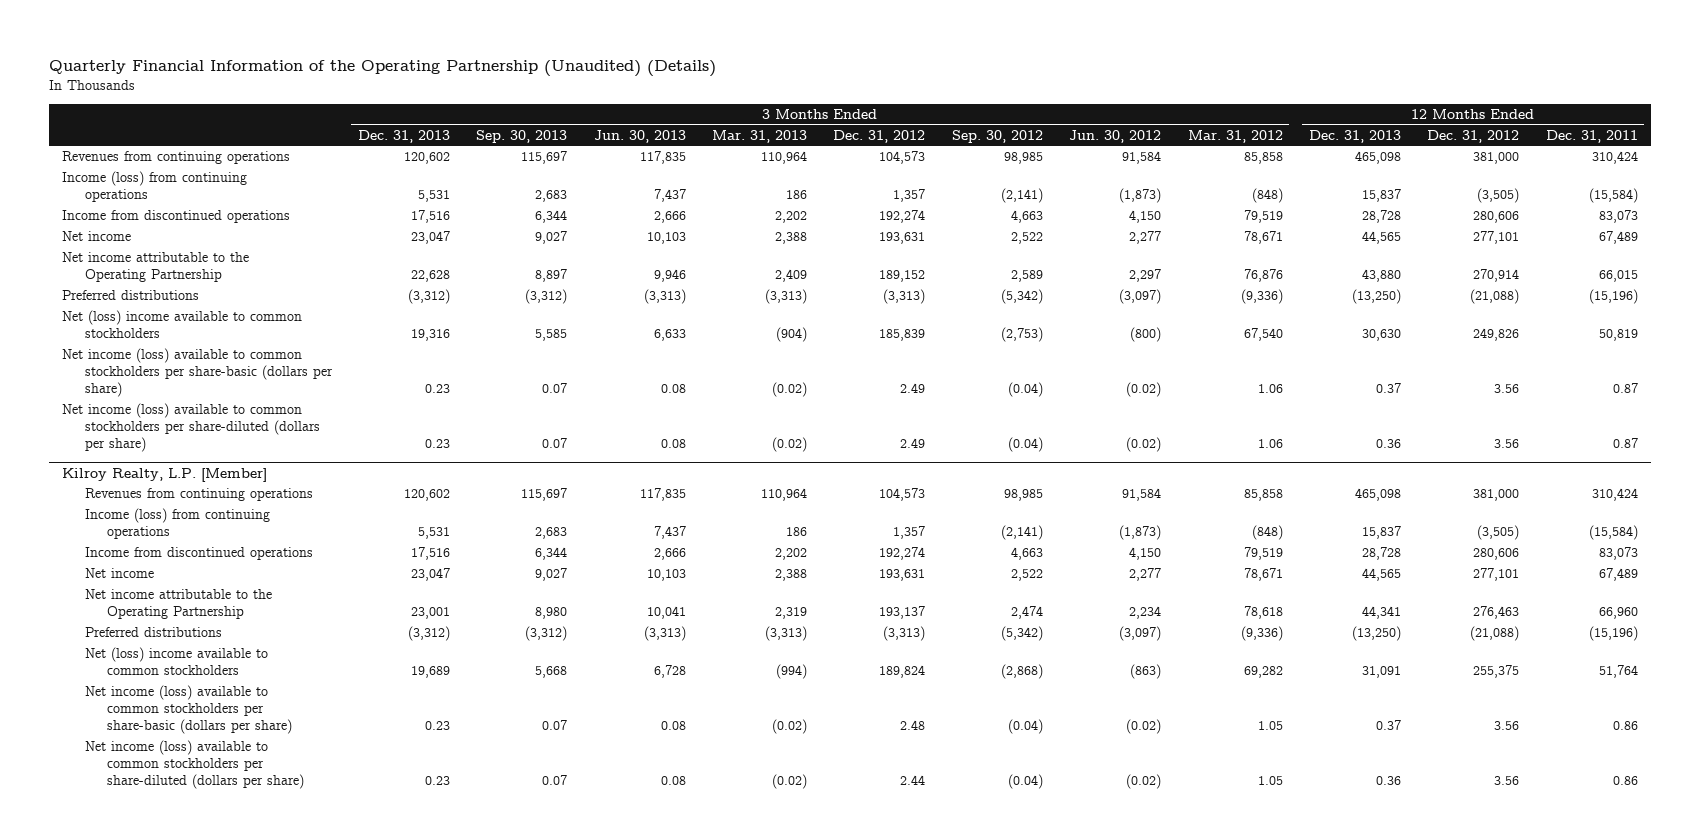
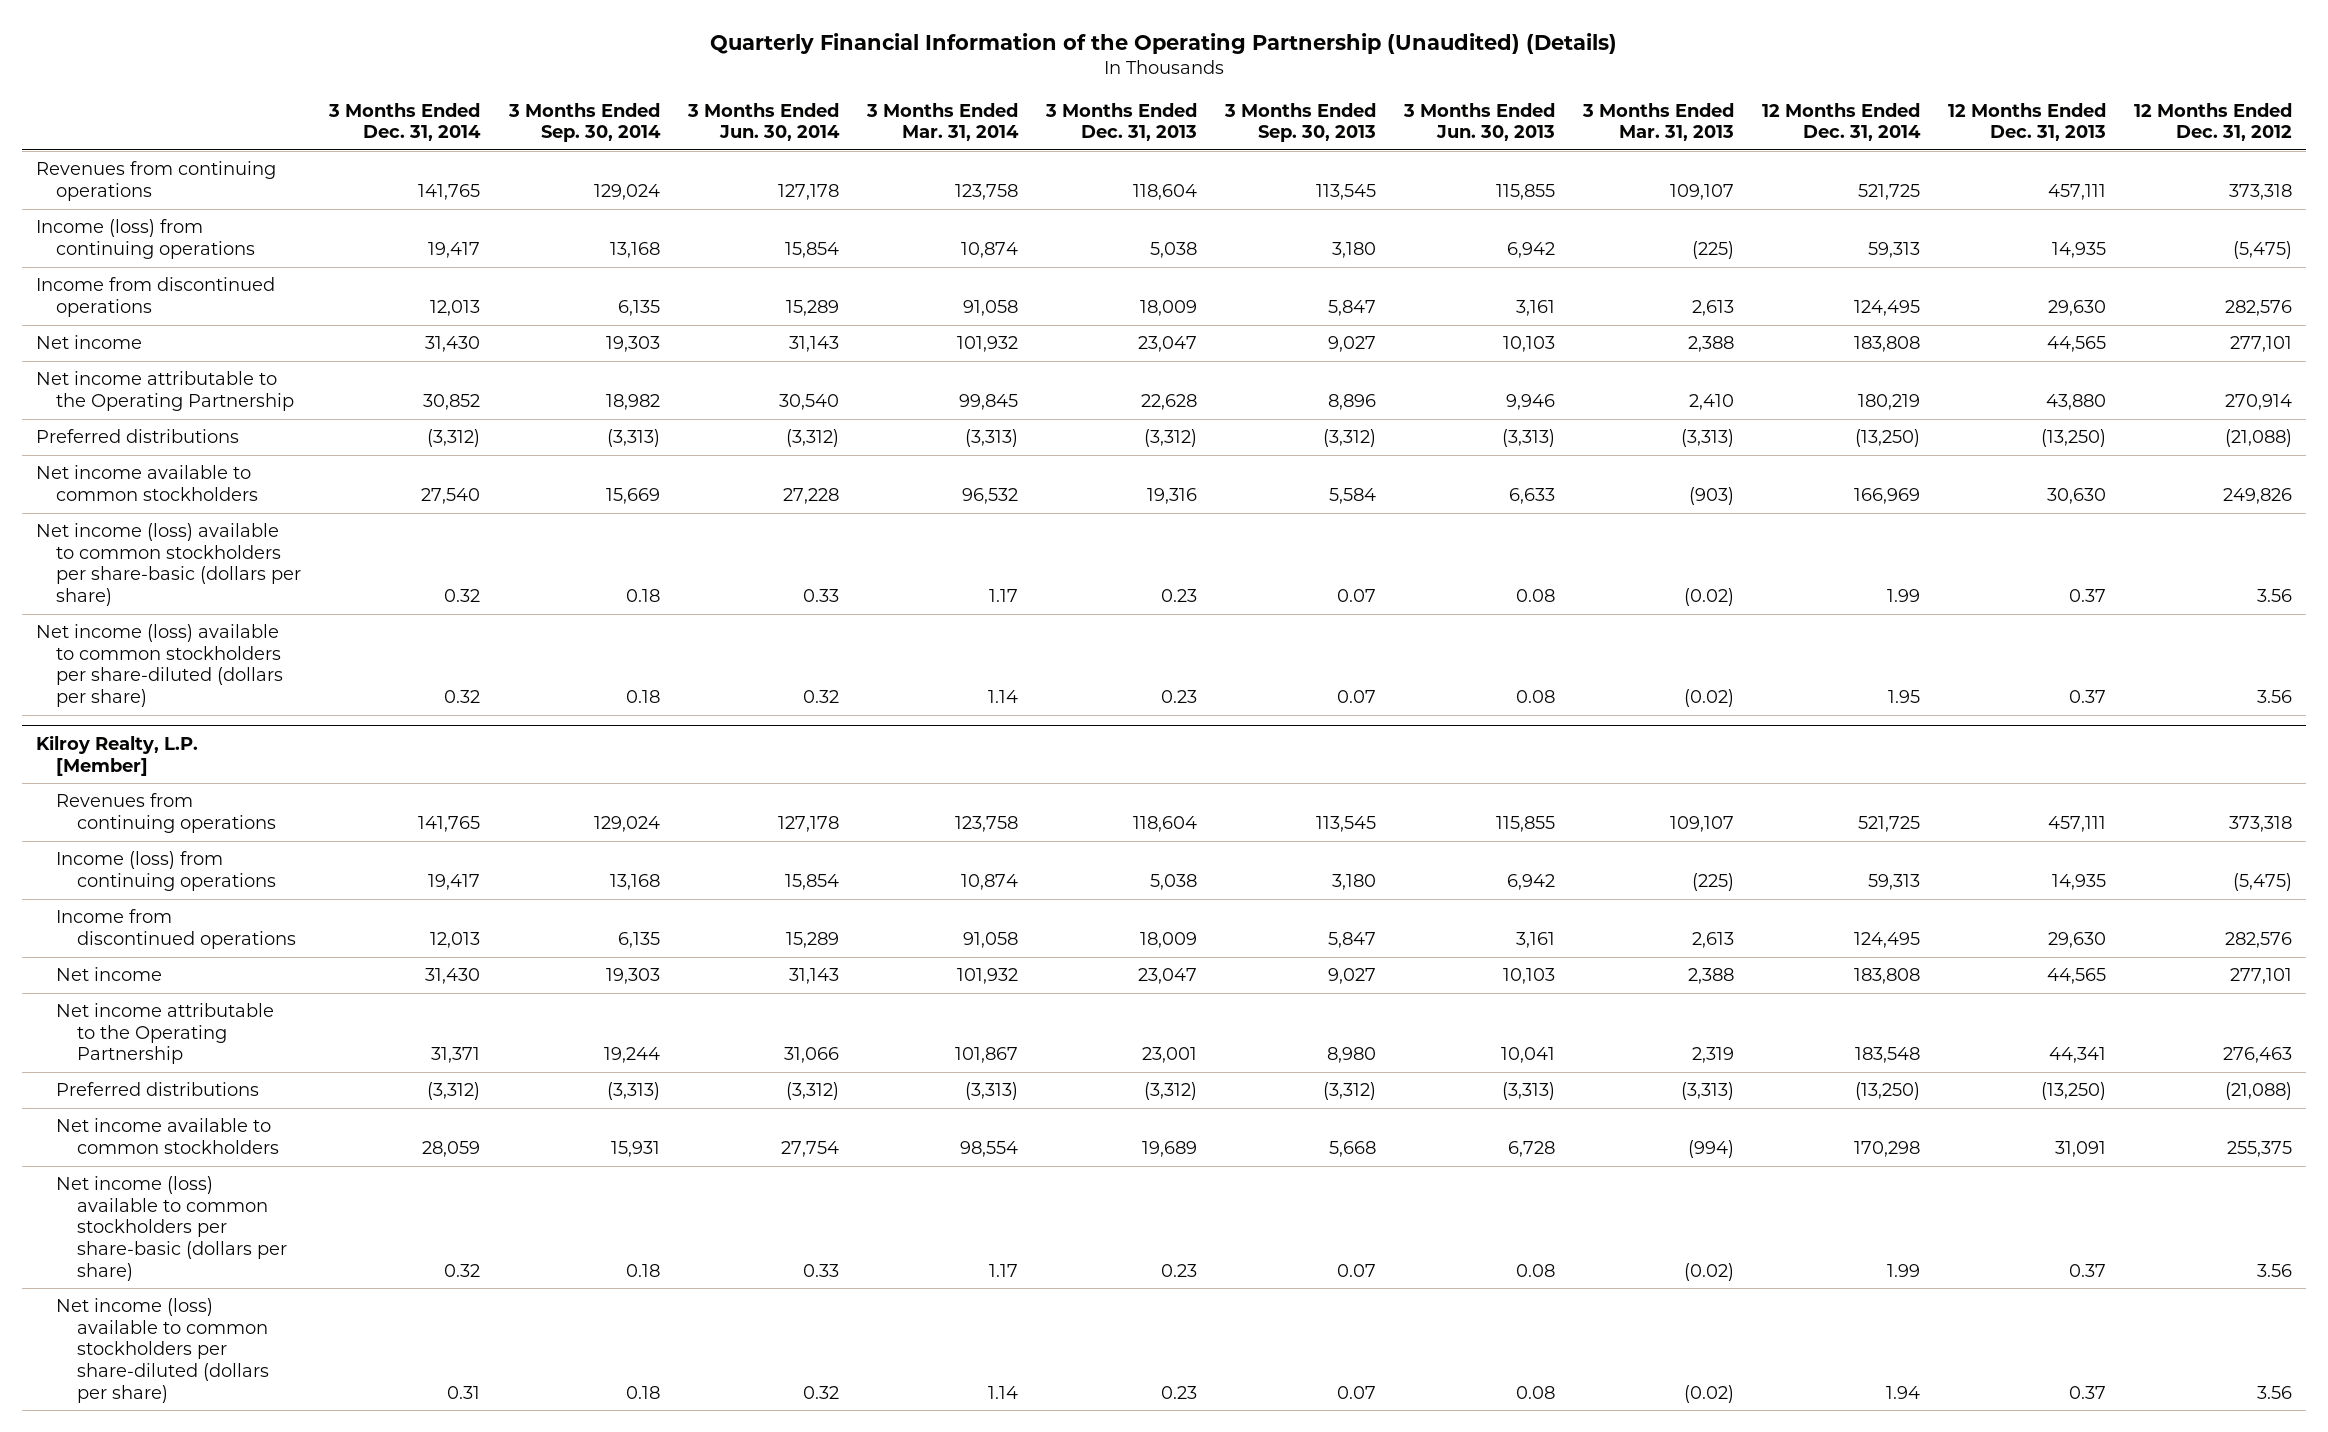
- | 3 Months Ended Dec. 31, 2013 | 3 Months Ended Sep. 30, 2013 | 3 Months Ended Jun. 30, 2013 | 3 Months Ended Mar. 31, 2013 | 3 Months Ended Dec. 31, 2012 | 3 Months Ended Sep. 30, 2012 | 3 Months Ended Jun. 30, 2012 | 3 Months Ended Mar. 31, 2012 | 12 Months Ended Dec. 31, 2013 | 12 Months Ended Dec. 31, 2012 | 12 Months Ended Dec. 31, 2011
+ | 3 Months Ended Dec. 31, 2014 | 3 Months Ended Sep. 30, 2014 | 3 Months Ended Jun. 30, 2014 | 3 Months Ended Mar. 31, 2014 | 3 Months Ended Dec. 31, 2013 | 3 Months Ended Sep. 30, 2013 | 3 Months Ended Jun. 30, 2013 | 3 Months Ended Mar. 31, 2013 | 12 Months Ended Dec. 31, 2014 | 12 Months Ended Dec. 31, 2013 | 12 Months Ended Dec. 31, 2012
- Revenues from continuing operations | 120,602 | 115,697 | 117,835 | 110,964 | 104,573 | 98,985 | 91,584 | 85,858 | 465,098 | 381,000 | 310,424
- Income (loss) from continuing operations | 5,531 | 2,683 | 7,437 | 186 | 1,357 | (2,141) | (1,873) | (848) | 15,837 | (3,505) | (15,584)
- Income from discontinued operations | 17,516 | 6,344 | 2,666 | 2,202 | 192,274 | 4,663 | 4,150 | 79,519 | 28,728 | 280,606 | 83,073
+ Revenues from continuing operations | 141,765 | 129,024 | 127,178 | 123,758 | 118,604 | 113,545 | 115,855 | 109,107 | 521,725 | 457,111 | 373,318
+ Income (loss) from continuing operations | 19,417 | 13,168 | 15,854 | 10,874 | 5,038 | 3,180 | 6,942 | (225) | 59,313 | 14,935 | (5,475)
+ Income from discontinued operations | 12,013 | 6,135 | 15,289 | 91,058 | 18,009 | 5,847 | 3,161 | 2,613 | 124,495 | 29,630 | 282,576
- Net income attributable to the Operating Partnership | 22,628 | 8,897 | 9,946 | 2,409 | 189,152 | 2,589 | 2,297 | 76,876 | 43,880 | 270,914 | 66,015
+ Net income attributable to the Operating Partnership | 30,852 | 18,982 | 30,540 | 99,845 | 22,628 | 8,896 | 9,946 | 2,410 | 180,219 | 43,880 | 270,914
- Net (loss) income available to common stockholders | 19,316 | 5,585 | 6,633 | (904) | 185,839 | (2,753) | (800) | 67,540 | 30,630 | 249,826 | 50,819
+ Net income available to common stockholders | 27,540 | 15,669 | 27,228 | 96,532 | 19,316 | 5,584 | 6,633 | (903) | 166,969 | 30,630 | 249,826
- Net income (loss) available to common stockholders per share-diluted (dollars per share) | 0.23 | 0.07 | 0.08 | (0.02) | 2.49 | (0.04) | (0.02) | 1.06 | 0.36 | 3.56 | 0.87
+ Net income (loss) available to common stockholders per share-diluted (dollars per share) | 0.32 | 0.18 | 0.32 | 1.14 | 0.23 | 0.07 | 0.08 | (0.02) | 1.95 | 0.37 | 3.56
@ Kilroy Realty, L.P. [Member]
- Revenues from continuing operations | 120,602 | 115,697 | 117,835 | 110,964 | 104,573 | 98,985 | 91,584 | 85,858 | 465,098 | 381,000 | 310,424
- Income (loss) from continuing operations | 5,531 | 2,683 | 7,437 | 186 | 1,357 | (2,141) | (1,873) | (848) | 15,837 | (3,505) | (15,584)
- Income from discontinued operations | 17,516 | 6,344 | 2,666 | 2,202 | 192,274 | 4,663 | 4,150 | 79,519 | 28,728 | 280,606 | 83,073
+ Revenues from continuing operations | 141,765 | 129,024 | 127,178 | 123,758 | 118,604 | 113,545 | 115,855 | 109,107 | 521,725 | 457,111 | 373,318
+ Income (loss) from continuing operations | 19,417 | 13,168 | 15,854 | 10,874 | 5,038 | 3,180 | 6,942 | (225) | 59,313 | 14,935 | (5,475)
+ Income from discontinued operations | 12,013 | 6,135 | 15,289 | 91,058 | 18,009 | 5,847 | 3,161 | 2,613 | 124,495 | 29,630 | 282,576
- Net (loss) income available to common stockholders | 19,689 | 5,668 | 6,728 | (994) | 189,824 | (2,868) | (863) | 69,282 | 31,091 | 255,375 | 51,764
+ Net income available to common stockholders | 28,059 | 15,931 | 27,754 | 98,554 | 19,689 | 5,668 | 6,728 | (994) | 170,298 | 31,091 | 255,375
- Net income (loss) available to common stockholders per share-diluted (dollars per share) | 0.23 | 0.07 | 0.08 | (0.02) | 2.44 | (0.04) | (0.02) | 1.05 | 0.36 | 3.56 | 0.86
+ Net income (loss) available to common stockholders per share-diluted (dollars per share) | 0.31 | 0.18 | 0.32 | 1.14 | 0.23 | 0.07 | 0.08 | (0.02) | 1.94 | 0.37 | 3.56

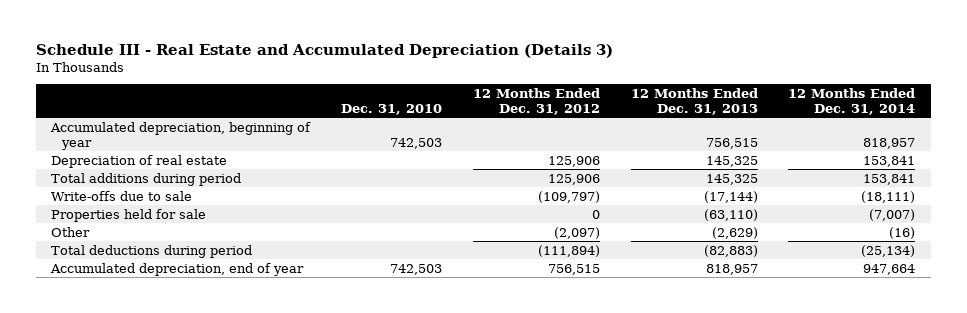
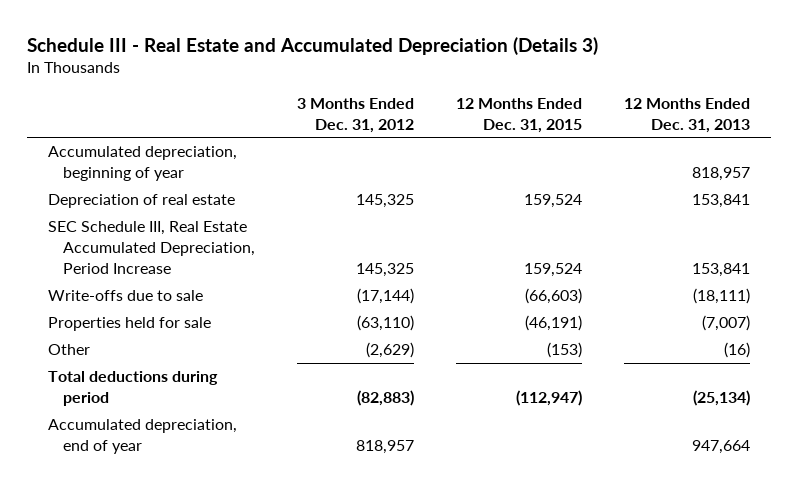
- | Dec. 31, 2010 | 12 Months Ended Dec. 31, 2012 | 12 Months Ended Dec. 31, 2013 | 12 Months Ended Dec. 31, 2014
+ | 3 Months Ended Dec. 31, 2012 | 12 Months Ended Dec. 31, 2015 | 12 Months Ended Dec. 31, 2013
- Accumulated depreciation, beginning of year | 742,503 | | 756,515 | 818,957
- Depreciation of real estate | | 125,906 | 145,325 | 153,841
- Total additions during period | | 125,906 | 145,325 | 153,841
- Write-offs due to sale | | (109,797) | (17,144) | (18,111)
- Properties held for sale | | 0 | (63,110) | (7,007)
- Other | | (2,097) | (2,629) | (16)
- Total deductions during period | | (111,894) | (82,883) | (25,134)
- Accumulated depreciation, end of year | 742,503 | 756,515 | 818,957 | 947,664
+ Accumulated depreciation, beginning of year | | | 818,957
+ Depreciation of real estate | 145,325 | 159,524 | 153,841
+ SEC Schedule III, Real Estate Accumulated Depreciation, Period Increase | 145,325 | 159,524 | 153,841
+ Write-offs due to sale | (17,144) | (66,603) | (18,111)
+ Properties held for sale | (63,110) | (46,191) | (7,007)
+ Other | (2,629) | (153) | (16)
+ Total deductions during period | (82,883) | (112,947) | (25,134)
+ Accumulated depreciation, end of year | 818,957 | | 947,664

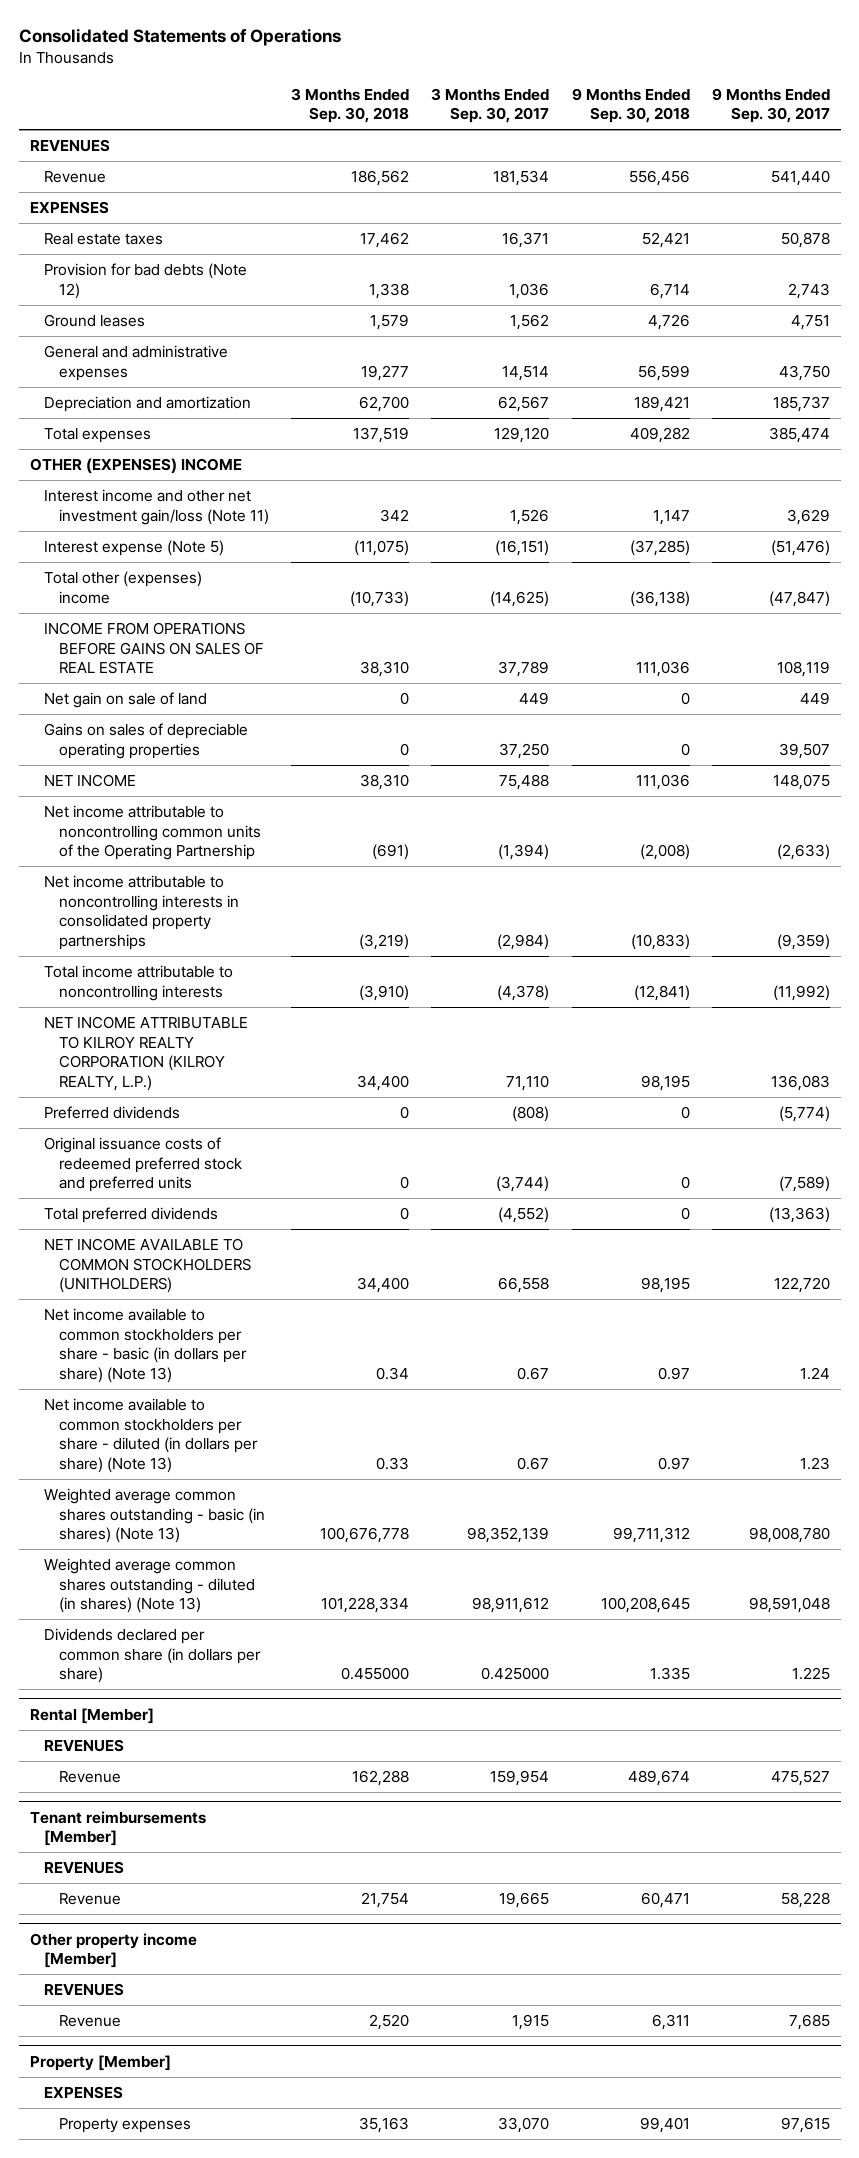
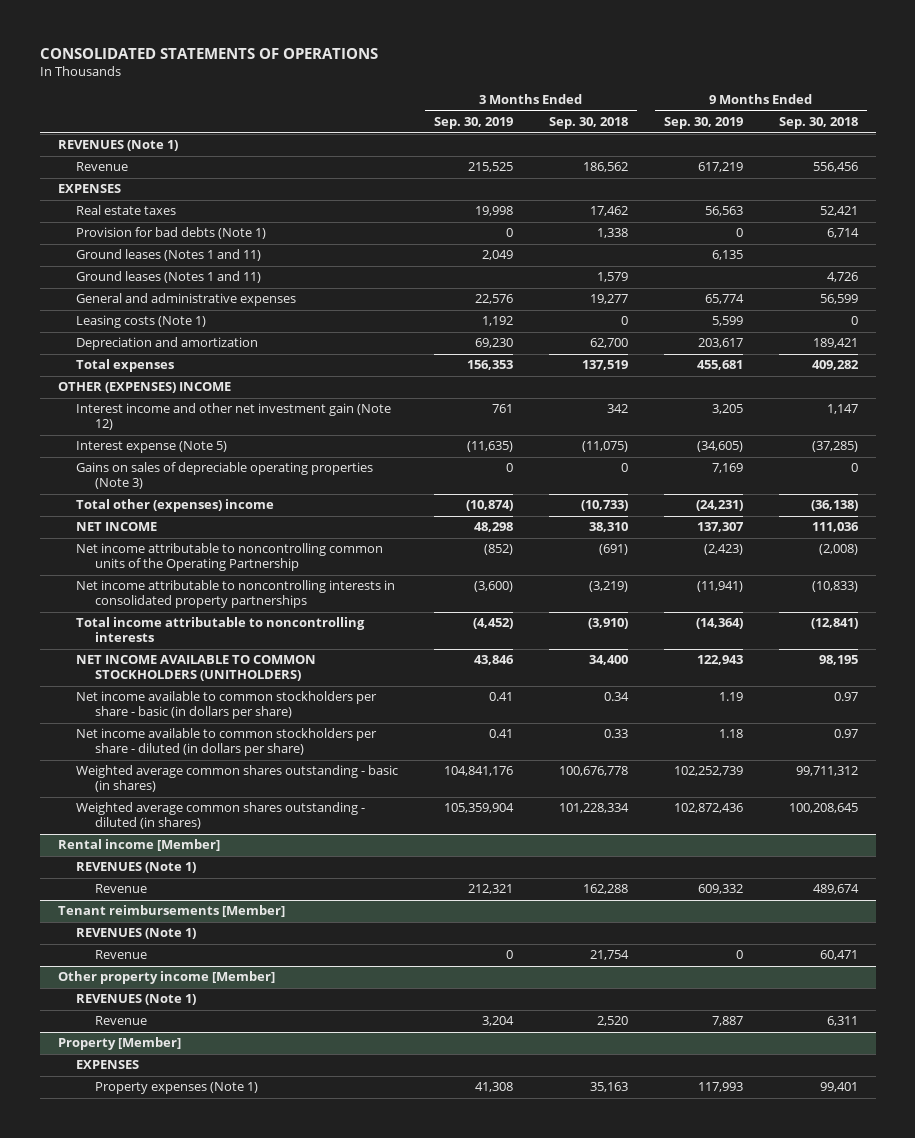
- Consolidated Statements of Operations
+ CONSOLIDATED STATEMENTS OF OPERATIONS
- | 3 Months Ended Sep. 30, 2018 | 3 Months Ended Sep. 30, 2017 | 9 Months Ended Sep. 30, 2018 | 9 Months Ended Sep. 30, 2017
+ | 3 Months Ended Sep. 30, 2019 | 3 Months Ended Sep. 30, 2018 | 9 Months Ended Sep. 30, 2019 | 9 Months Ended Sep. 30, 2018
- REVENUES
+ REVENUES (Note 1)
- Provision for bad debts (Note 12) | 1,338 | 1,036 | 6,714 | 2,743
- Ground leases | 1,579 | 1,562 | 4,726 | 4,751
+ Provision for bad debts (Note 1) | 0 | 1,338 | 0 | 6,714
+ Ground leases (Notes 1 and 11) | 2,049 | | 6,135 |
+ Ground leases (Notes 1 and 11) | | 1,579 | | 4,726
+ Leasing costs (Note 1) | 1,192 | 0 | 5,599 | 0
- Interest income and other net investment gain/loss (Note 11) | 342 | 1,526 | 1,147 | 3,629
+ Interest income and other net investment gain (Note 12) | 761 | 342 | 3,205 | 1,147
+ Gains on sales of depreciable operating properties (Note 3) | 0 | 0 | 7,169 | 0
- INCOME FROM OPERATIONS BEFORE GAINS ON SALES OF REAL ESTATE | 38,310 | 37,789 | 111,036 | 108,119
- Net gain on sale of land | 0 | 449 | 0 | 449
- Gains on sales of depreciable operating properties | 0 | 37,250 | 0 | 39,507
- NET INCOME ATTRIBUTABLE TO KILROY REALTY CORPORATION (KILROY REALTY, L.P.) | 34,400 | 71,110 | 98,195 | 136,083
- Preferred dividends | 0 | (808) | 0 | (5,774)
- Original issuance costs of redeemed preferred stock and preferred units | 0 | (3,744) | 0 | (7,589)
- Total preferred dividends | 0 | (4,552) | 0 | (13,363)
- Net income available to common stockholders per share - basic (in dollars per share) (Note 13) | 0.34 | 0.67 | 0.97 | 1.24
- Net income available to common stockholders per share - diluted (in dollars per share) (Note 13) | 0.33 | 0.67 | 0.97 | 1.23
- Weighted average common shares outstanding - basic (in shares) (Note 13) | 100,676,778 | 98,352,139 | 99,711,312 | 98,008,780
- Weighted average common shares outstanding - diluted (in shares) (Note 13) | 101,228,334 | 98,911,612 | 100,208,645 | 98,591,048
- Dividends declared per common share (in dollars per share) | 0.455000 | 0.425000 | 1.335 | 1.225
- Rental [Member]
- REVENUES
+ Net income available to common stockholders per share - basic (in dollars per share) | 0.41 | 0.34 | 1.19 | 0.97
+ Net income available to common stockholders per share - diluted (in dollars per share) | 0.41 | 0.33 | 1.18 | 0.97
+ Weighted average common shares outstanding - basic (in shares) | 104,841,176 | 100,676,778 | 102,252,739 | 99,711,312
+ Weighted average common shares outstanding - diluted (in shares) | 105,359,904 | 101,228,334 | 102,872,436 | 100,208,645
+ Rental income [Member]
+ REVENUES (Note 1)
@ Tenant reimbursements [Member]
- REVENUES
+ REVENUES (Note 1)
@ Other property income [Member]
- REVENUES
+ REVENUES (Note 1)
@ Property [Member]
- Property expenses | 35,163 | 33,070 | 99,401 | 97,615
+ Property expenses (Note 1) | 41,308 | 35,163 | 117,993 | 99,401

